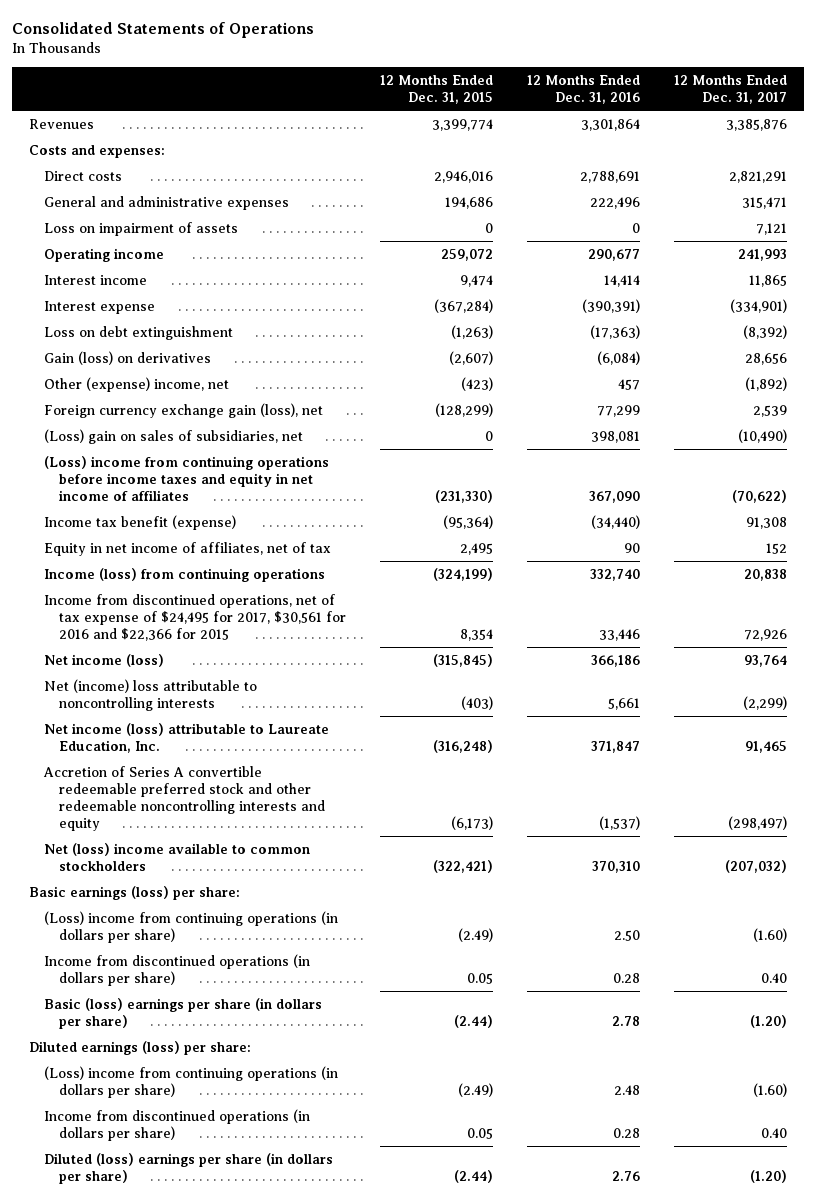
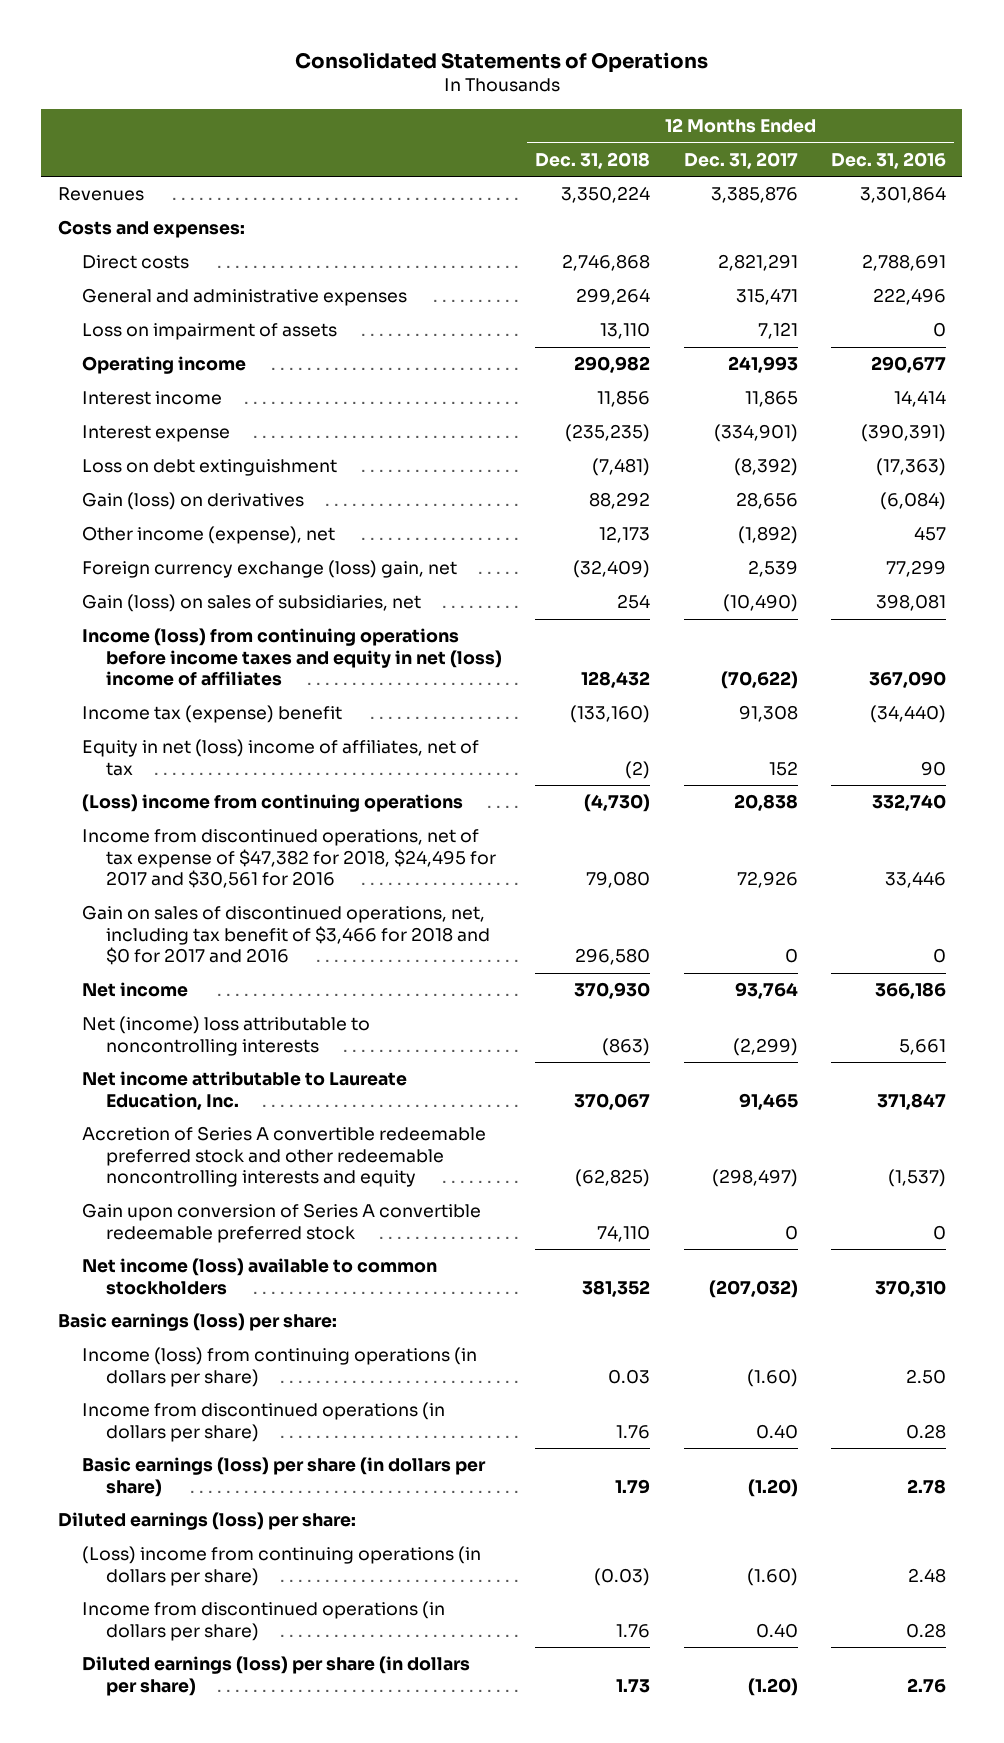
- | 12 Months Ended Dec. 31, 2015 | 12 Months Ended Dec. 31, 2016 | 12 Months Ended Dec. 31, 2017
+ | 12 Months Ended Dec. 31, 2018 | 12 Months Ended Dec. 31, 2017 | 12 Months Ended Dec. 31, 2016
- Other (expense) income, net | (423) | 457 | (1,892)
- Foreign currency exchange gain (loss), net | (128,299) | 77,299 | 2,539
- (Loss) gain on sales of subsidiaries, net | 0 | 398,081 | (10,490)
- (Loss) income from continuing operations before income taxes and equity in net income of affiliates | (231,330) | 367,090 | (70,622)
- Income tax benefit (expense) | (95,364) | (34,440) | 91,308
- Equity in net income of affiliates, net of tax | 2,495 | 90 | 152
- Income (loss) from continuing operations | (324,199) | 332,740 | 20,838
- Income from discontinued operations, net of tax expense of $24,495 for 2017, $30,561 for 2016 and $22,366 for 2015 | 8,354 | 33,446 | 72,926
- Net income (loss) | (315,845) | 366,186 | 93,764
+ Other income (expense), net | 12,173 | (1,892) | 457
+ Foreign currency exchange (loss) gain, net | (32,409) | 2,539 | 77,299
+ Gain (loss) on sales of subsidiaries, net | 254 | (10,490) | 398,081
+ Income (loss) from continuing operations before income taxes and equity in net (loss) income of affiliates | 128,432 | (70,622) | 367,090
+ Income tax (expense) benefit | (133,160) | 91,308 | (34,440)
+ Equity in net (loss) income of affiliates, net of tax | (2) | 152 | 90
+ (Loss) income from continuing operations | (4,730) | 20,838 | 332,740
+ Income from discontinued operations, net of tax expense of $47,382 for 2018, $24,495 for 2017 and $30,561 for 2016 | 79,080 | 72,926 | 33,446
+ Gain on sales of discontinued operations, net, including tax benefit of $3,466 for 2018 and $0 for 2017 and 2016 | 296,580 | 0 | 0
+ Net income | 370,930 | 93,764 | 366,186
- Net income (loss) attributable to Laureate Education, Inc. | (316,248) | 371,847 | 91,465
+ Net income attributable to Laureate Education, Inc. | 370,067 | 91,465 | 371,847
- Net (loss) income available to common stockholders | (322,421) | 370,310 | (207,032)
+ Gain upon conversion of Series A convertible redeemable preferred stock | 74,110 | 0 | 0
+ Net income (loss) available to common stockholders | 381,352 | (207,032) | 370,310
- (Loss) income from continuing operations (in dollars per share) | (2.49) | 2.50 | (1.60)
+ Income (loss) from continuing operations (in dollars per share) | 0.03 | (1.60) | 2.50
- Basic (loss) earnings per share (in dollars per share) | (2.44) | 2.78 | (1.20)
+ Basic earnings (loss) per share (in dollars per share) | 1.79 | (1.20) | 2.78
- Diluted (loss) earnings per share (in dollars per share) | (2.44) | 2.76 | (1.20)
+ Diluted earnings (loss) per share (in dollars per share) | 1.73 | (1.20) | 2.76

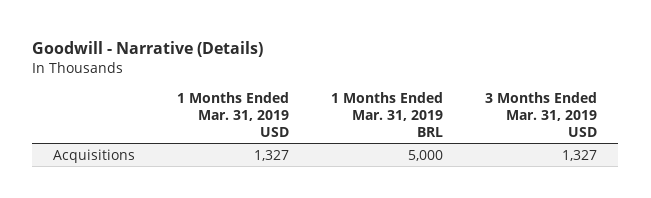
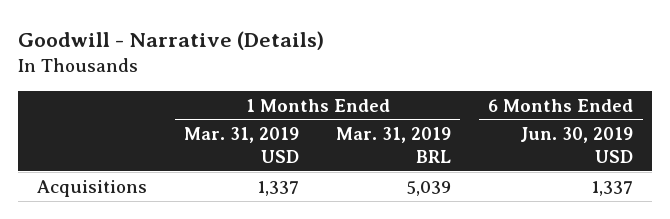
- | 1 Months Ended Mar. 31, 2019 USD | 1 Months Ended Mar. 31, 2019 BRL | 3 Months Ended Mar. 31, 2019 USD
+ | 1 Months Ended Mar. 31, 2019 USD | 1 Months Ended Mar. 31, 2019 BRL | 6 Months Ended Jun. 30, 2019 USD
- Acquisitions | 1,327 | 5,000 | 1,327
+ Acquisitions | 1,337 | 5,039 | 1,337

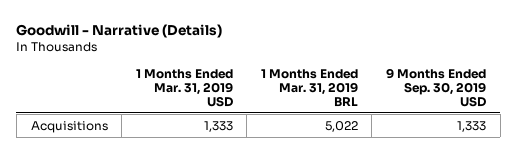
- | 1 Months Ended Mar. 31, 2019 USD | 1 Months Ended Mar. 31, 2019 BRL | 6 Months Ended Jun. 30, 2019 USD
+ | 1 Months Ended Mar. 31, 2019 USD | 1 Months Ended Mar. 31, 2019 BRL | 9 Months Ended Sep. 30, 2019 USD
- Acquisitions | 1,337 | 5,039 | 1,337
+ Acquisitions | 1,333 | 5,022 | 1,333

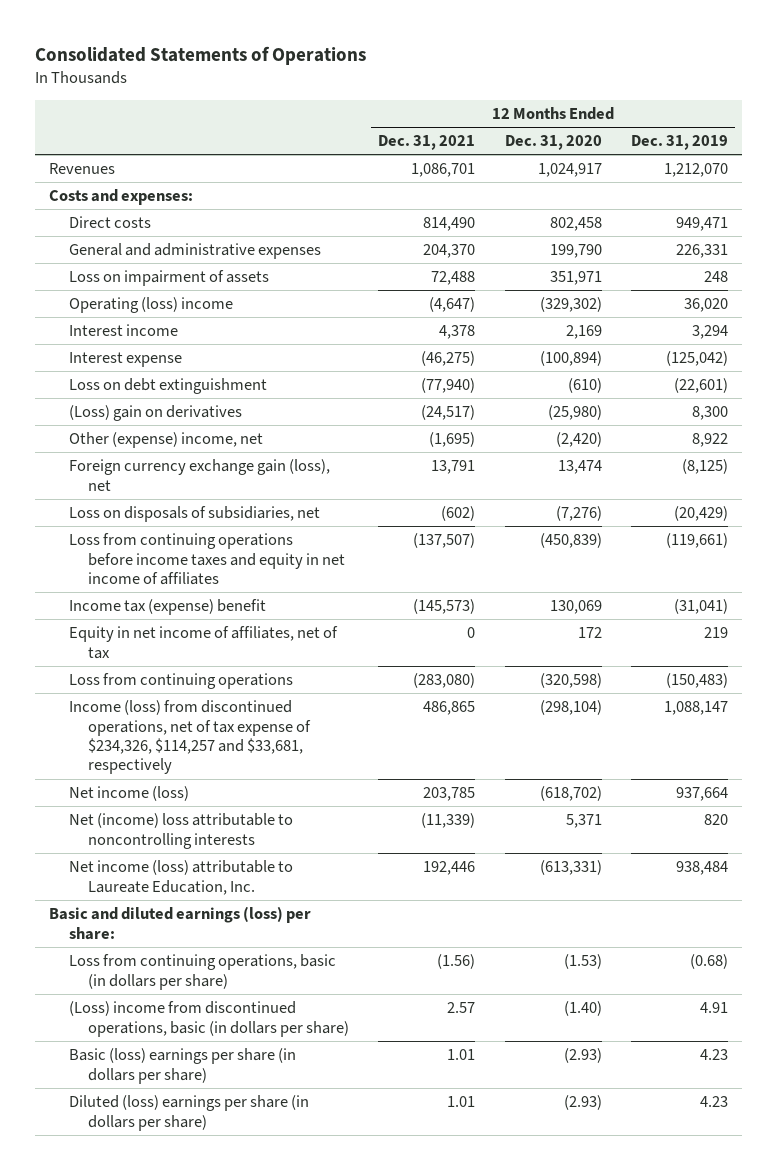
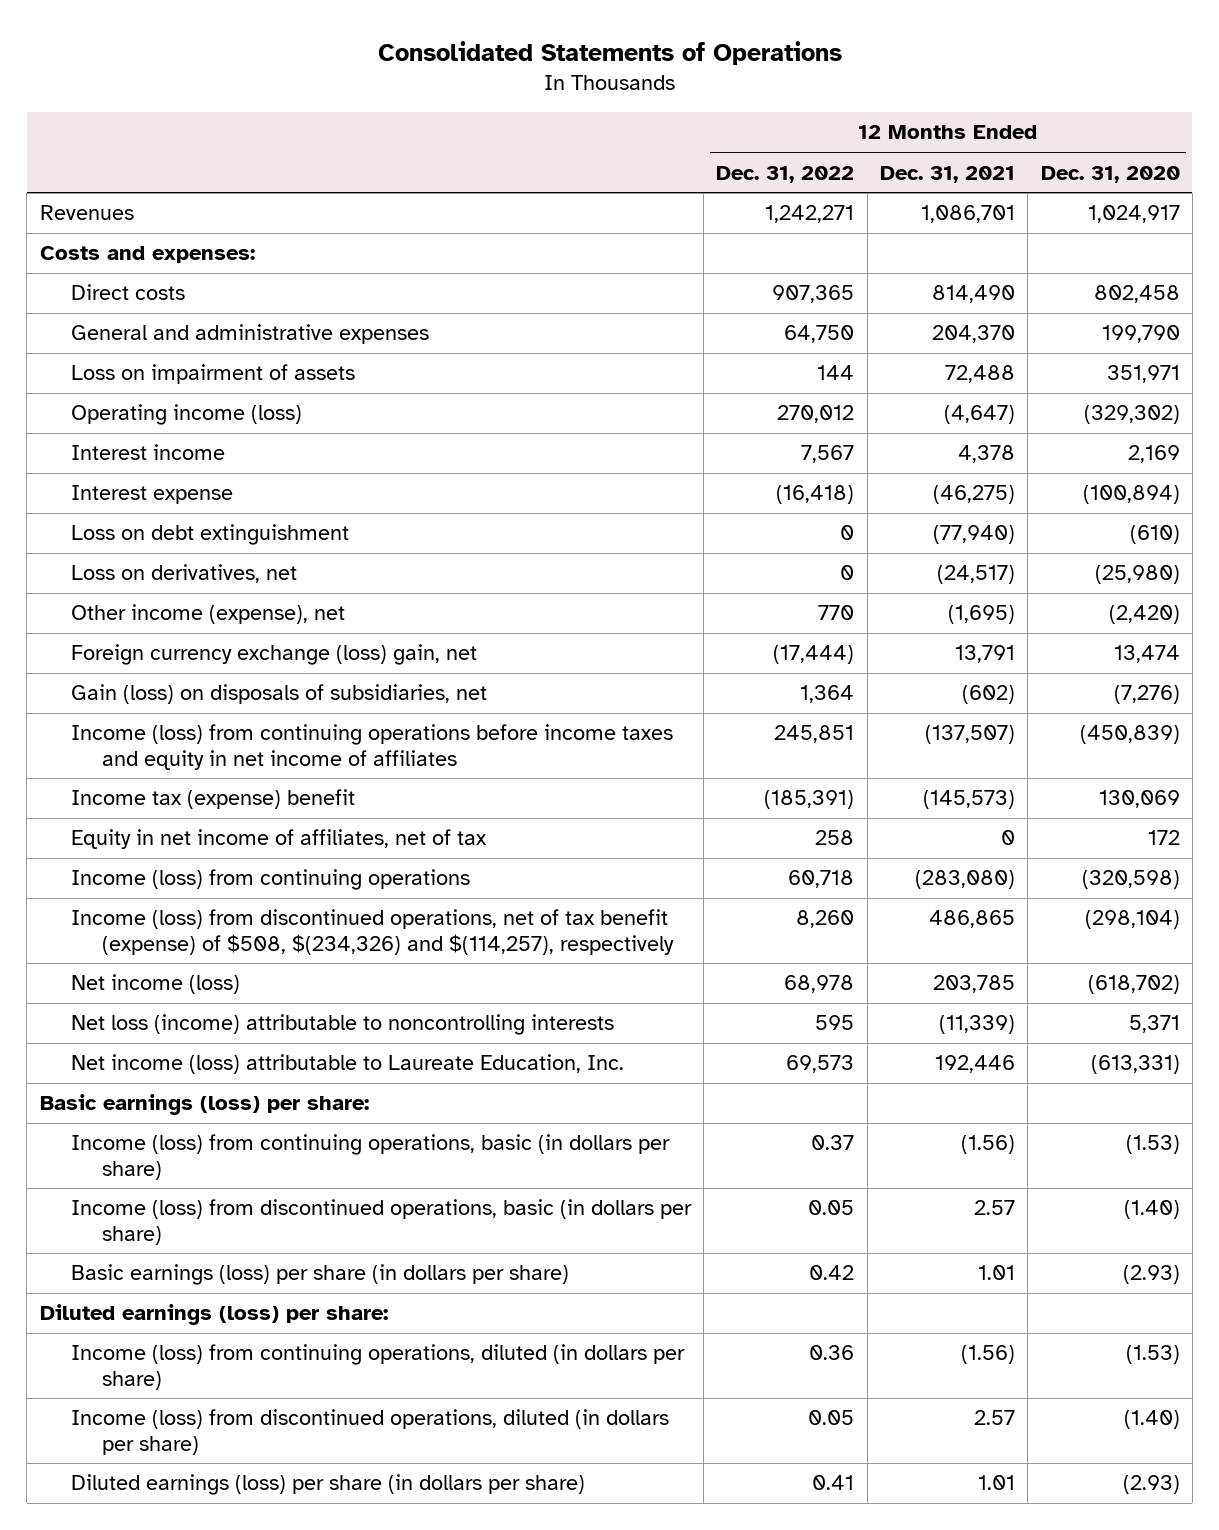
- | 12 Months Ended Dec. 31, 2021 | 12 Months Ended Dec. 31, 2020 | 12 Months Ended Dec. 31, 2019
+ | 12 Months Ended Dec. 31, 2022 | 12 Months Ended Dec. 31, 2021 | 12 Months Ended Dec. 31, 2020
- Operating (loss) income | (4,647) | (329,302) | 36,020
+ Operating income (loss) | 270,012 | (4,647) | (329,302)
- (Loss) gain on derivatives | (24,517) | (25,980) | 8,300
- Other (expense) income, net | (1,695) | (2,420) | 8,922
- Foreign currency exchange gain (loss), net | 13,791 | 13,474 | (8,125)
- Loss on disposals of subsidiaries, net | (602) | (7,276) | (20,429)
- Loss from continuing operations before income taxes and equity in net income of affiliates | (137,507) | (450,839) | (119,661)
+ Loss on derivatives, net | 0 | (24,517) | (25,980)
+ Other income (expense), net | 770 | (1,695) | (2,420)
+ Foreign currency exchange (loss) gain, net | (17,444) | 13,791 | 13,474
+ Gain (loss) on disposals of subsidiaries, net | 1,364 | (602) | (7,276)
+ Income (loss) from continuing operations before income taxes and equity in net income of affiliates | 245,851 | (137,507) | (450,839)
- Loss from continuing operations | (283,080) | (320,598) | (150,483)
- Income (loss) from discontinued operations, net of tax expense of $234,326, $114,257 and $33,681, respectively | 486,865 | (298,104) | 1,088,147
+ Income (loss) from continuing operations | 60,718 | (283,080) | (320,598)
+ Income (loss) from discontinued operations, net of tax benefit (expense) of $508, $(234,326) and $(114,257), respectively | 8,260 | 486,865 | (298,104)
- Net (income) loss attributable to noncontrolling interests | (11,339) | 5,371 | 820
+ Net loss (income) attributable to noncontrolling interests | 595 | (11,339) | 5,371
- Basic and diluted earnings (loss) per share:
- Loss from continuing operations, basic (in dollars per share) | (1.56) | (1.53) | (0.68)
- (Loss) income from discontinued operations, basic (in dollars per share) | 2.57 | (1.40) | 4.91
- Basic (loss) earnings per share (in dollars per share) | 1.01 | (2.93) | 4.23
- Diluted (loss) earnings per share (in dollars per share) | 1.01 | (2.93) | 4.23
+ Basic earnings (loss) per share:
+ Income (loss) from continuing operations, basic (in dollars per share) | 0.37 | (1.56) | (1.53)
+ Income (loss) from discontinued operations, basic (in dollars per share) | 0.05 | 2.57 | (1.40)
+ Basic earnings (loss) per share (in dollars per share) | 0.42 | 1.01 | (2.93)
+ Diluted earnings (loss) per share:
+ Income (loss) from continuing operations, diluted (in dollars per share) | 0.36 | (1.56) | (1.53)
+ Income (loss) from discontinued operations, diluted (in dollars per share) | 0.05 | 2.57 | (1.40)
+ Diluted earnings (loss) per share (in dollars per share) | 0.41 | 1.01 | (2.93)

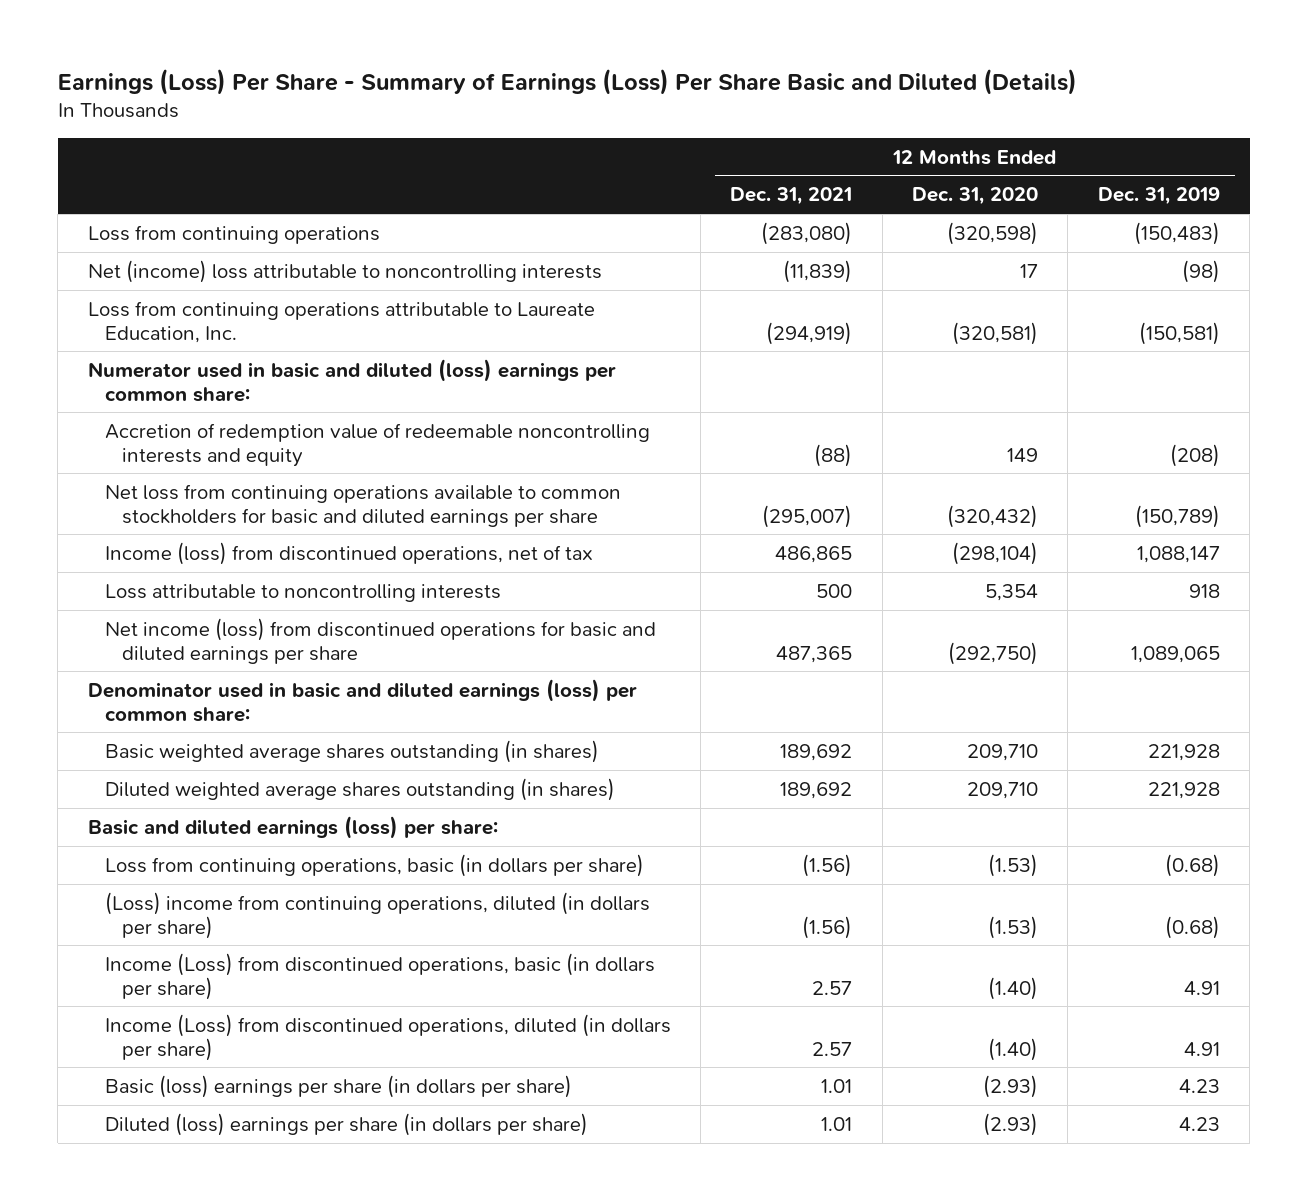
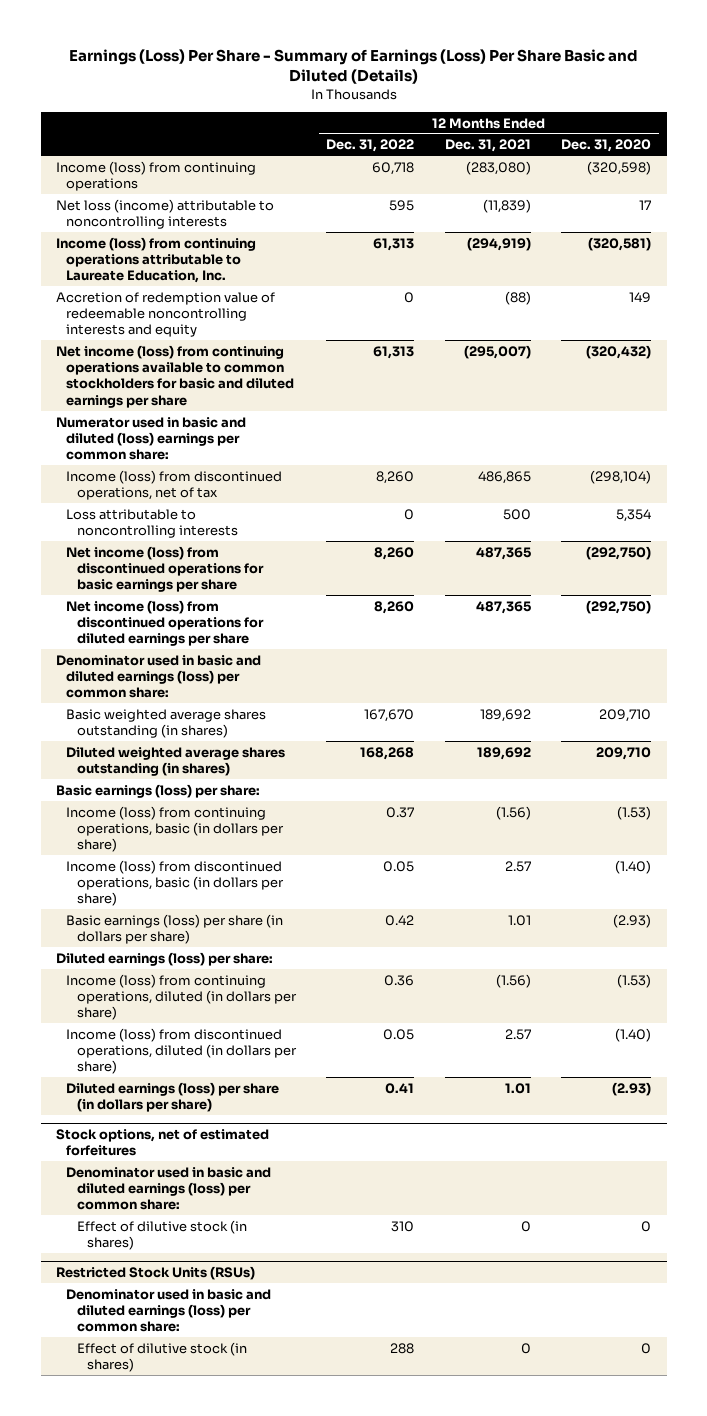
- | 12 Months Ended Dec. 31, 2021 | 12 Months Ended Dec. 31, 2020 | 12 Months Ended Dec. 31, 2019
+ | 12 Months Ended Dec. 31, 2022 | 12 Months Ended Dec. 31, 2021 | 12 Months Ended Dec. 31, 2020
- Loss from continuing operations | (283,080) | (320,598) | (150,483)
- Net (income) loss attributable to noncontrolling interests | (11,839) | 17 | (98)
- Loss from continuing operations attributable to Laureate Education, Inc. | (294,919) | (320,581) | (150,581)
+ Income (loss) from continuing operations | 60,718 | (283,080) | (320,598)
+ Net loss (income) attributable to noncontrolling interests | 595 | (11,839) | 17
+ Income (loss) from continuing operations attributable to Laureate Education, Inc. | 61,313 | (294,919) | (320,581)
- Net loss from continuing operations available to common stockholders for basic and diluted earnings per share | (295,007) | (320,432) | (150,789)
+ Net income (loss) from continuing operations available to common stockholders for basic and diluted earnings per share | 61,313 | (295,007) | (320,432)
moved down: Numerator used in basic and diluted (loss) earnings per common share:
- Net income (loss) from discontinued operations for basic and diluted earnings per share | 487,365 | (292,750) | 1,089,065
+ Net income (loss) from discontinued operations for basic earnings per share | 8,260 | 487,365 | (292,750)
+ Net income (loss) from discontinued operations for diluted earnings per share | 8,260 | 487,365 | (292,750)
- Basic and diluted earnings (loss) per share:
- Loss from continuing operations, basic (in dollars per share) | (1.56) | (1.53) | (0.68)
- (Loss) income from continuing operations, diluted (in dollars per share) | (1.56) | (1.53) | (0.68)
- Income (Loss) from discontinued operations, basic (in dollars per share) | 2.57 | (1.40) | 4.91
- Income (Loss) from discontinued operations, diluted (in dollars per share) | 2.57 | (1.40) | 4.91
- Basic (loss) earnings per share (in dollars per share) | 1.01 | (2.93) | 4.23
- Diluted (loss) earnings per share (in dollars per share) | 1.01 | (2.93) | 4.23
+ Basic earnings (loss) per share:
+ Income (loss) from continuing operations, basic (in dollars per share) | 0.37 | (1.56) | (1.53)
+ Income (loss) from discontinued operations, basic (in dollars per share) | 0.05 | 2.57 | (1.40)
+ Basic earnings (loss) per share (in dollars per share) | 0.42 | 1.01 | (2.93)
+ Diluted earnings (loss) per share:
+ Income (loss) from continuing operations, diluted (in dollars per share) | 0.36 | (1.56) | (1.53)
+ Income (loss) from discontinued operations, diluted (in dollars per share) | 0.05 | 2.57 | (1.40)
+ Diluted earnings (loss) per share (in dollars per share) | 0.41 | 1.01 | (2.93)
+ Stock options, net of estimated forfeitures
+ Denominator used in basic and diluted earnings (loss) per common share:
+ Effect of dilutive stock (in shares) | 310 | 0 | 0
+ Restricted Stock Units (RSUs)
+ Denominator used in basic and diluted earnings (loss) per common share:
+ Effect of dilutive stock (in shares) | 288 | 0 | 0

